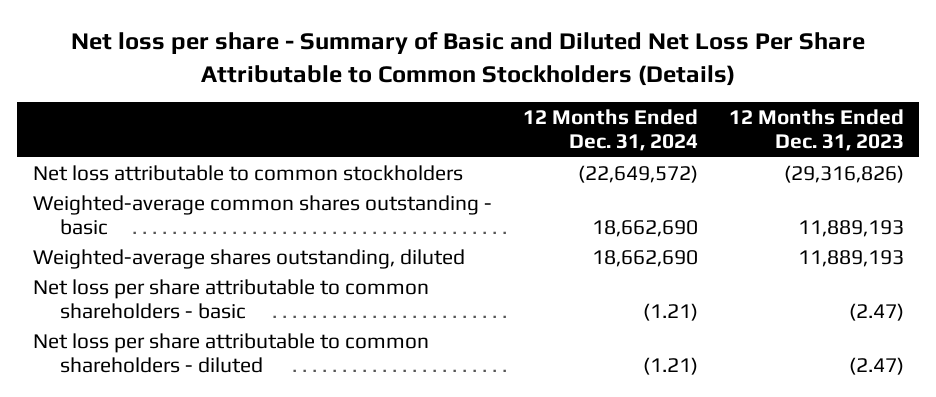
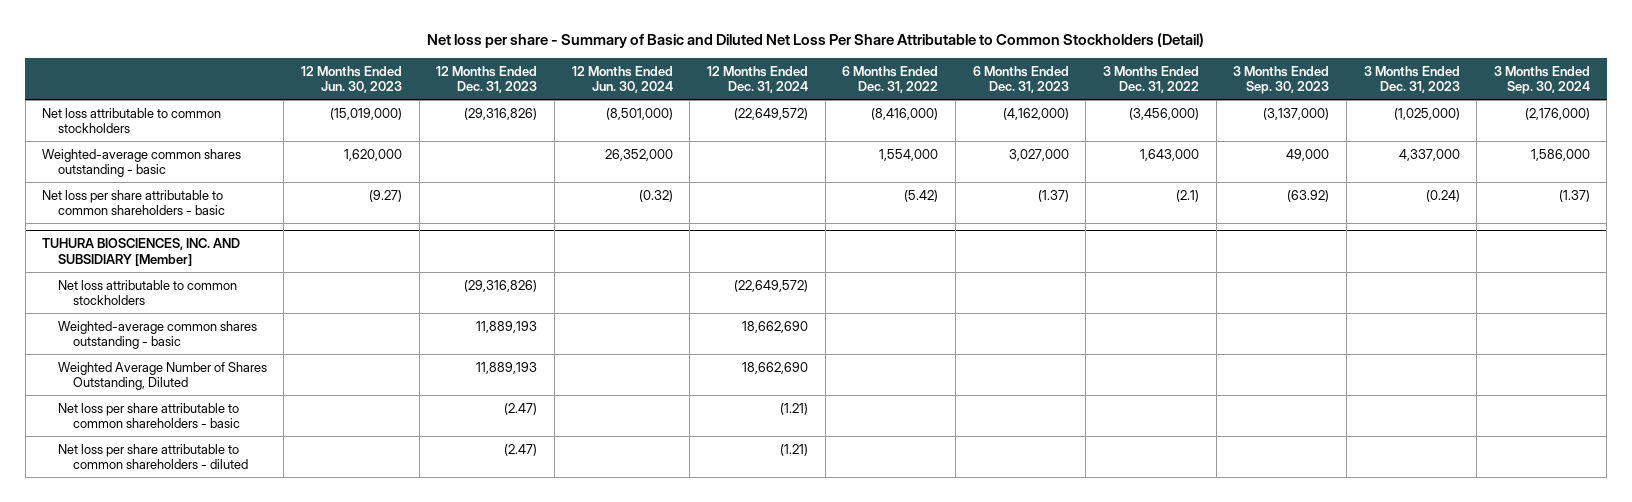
- Net loss per share - Summary of Basic and Diluted Net Loss Per Share Attributable to Common Stockholders (Details)
+ Net loss per share - Summary of Basic and Diluted Net Loss Per Share Attributable to Common Stockholders (Detail)
- | 12 Months Ended Dec. 31, 2024 | 12 Months Ended Dec. 31, 2023
+ | 12 Months Ended Jun. 30, 2023 | 12 Months Ended Dec. 31, 2023 | 12 Months Ended Jun. 30, 2024 | 12 Months Ended Dec. 31, 2024 | 6 Months Ended Dec. 31, 2022 | 6 Months Ended Dec. 31, 2023 | 3 Months Ended Dec. 31, 2022 | 3 Months Ended Sep. 30, 2023 | 3 Months Ended Dec. 31, 2023 | 3 Months Ended Sep. 30, 2024
+ Weighted-average common shares outstanding - basic | 1,620,000 | | 26,352,000 | | 1,554,000 | 3,027,000 | 1,643,000 | 49,000 | 4,337,000 | 1,586,000
+ Net loss per share attributable to common shareholders - basic | (9.27) | | (0.32) | | (5.42) | (1.37) | (2.1) | (63.92) | (0.24) | (1.37)
+ TUHURA BIOSCIENCES, INC. AND SUBSIDIARY [Member]
+ Net loss attributable to common stockholders | | (29,316,826) | | (22,649,572) | | | | | |
- Weighted-average shares outstanding, diluted | 18,662,690 | 11,889,193
+ Weighted Average Number of Shares Outstanding, Diluted | | 11,889,193 | | 18,662,690 | | | | | |

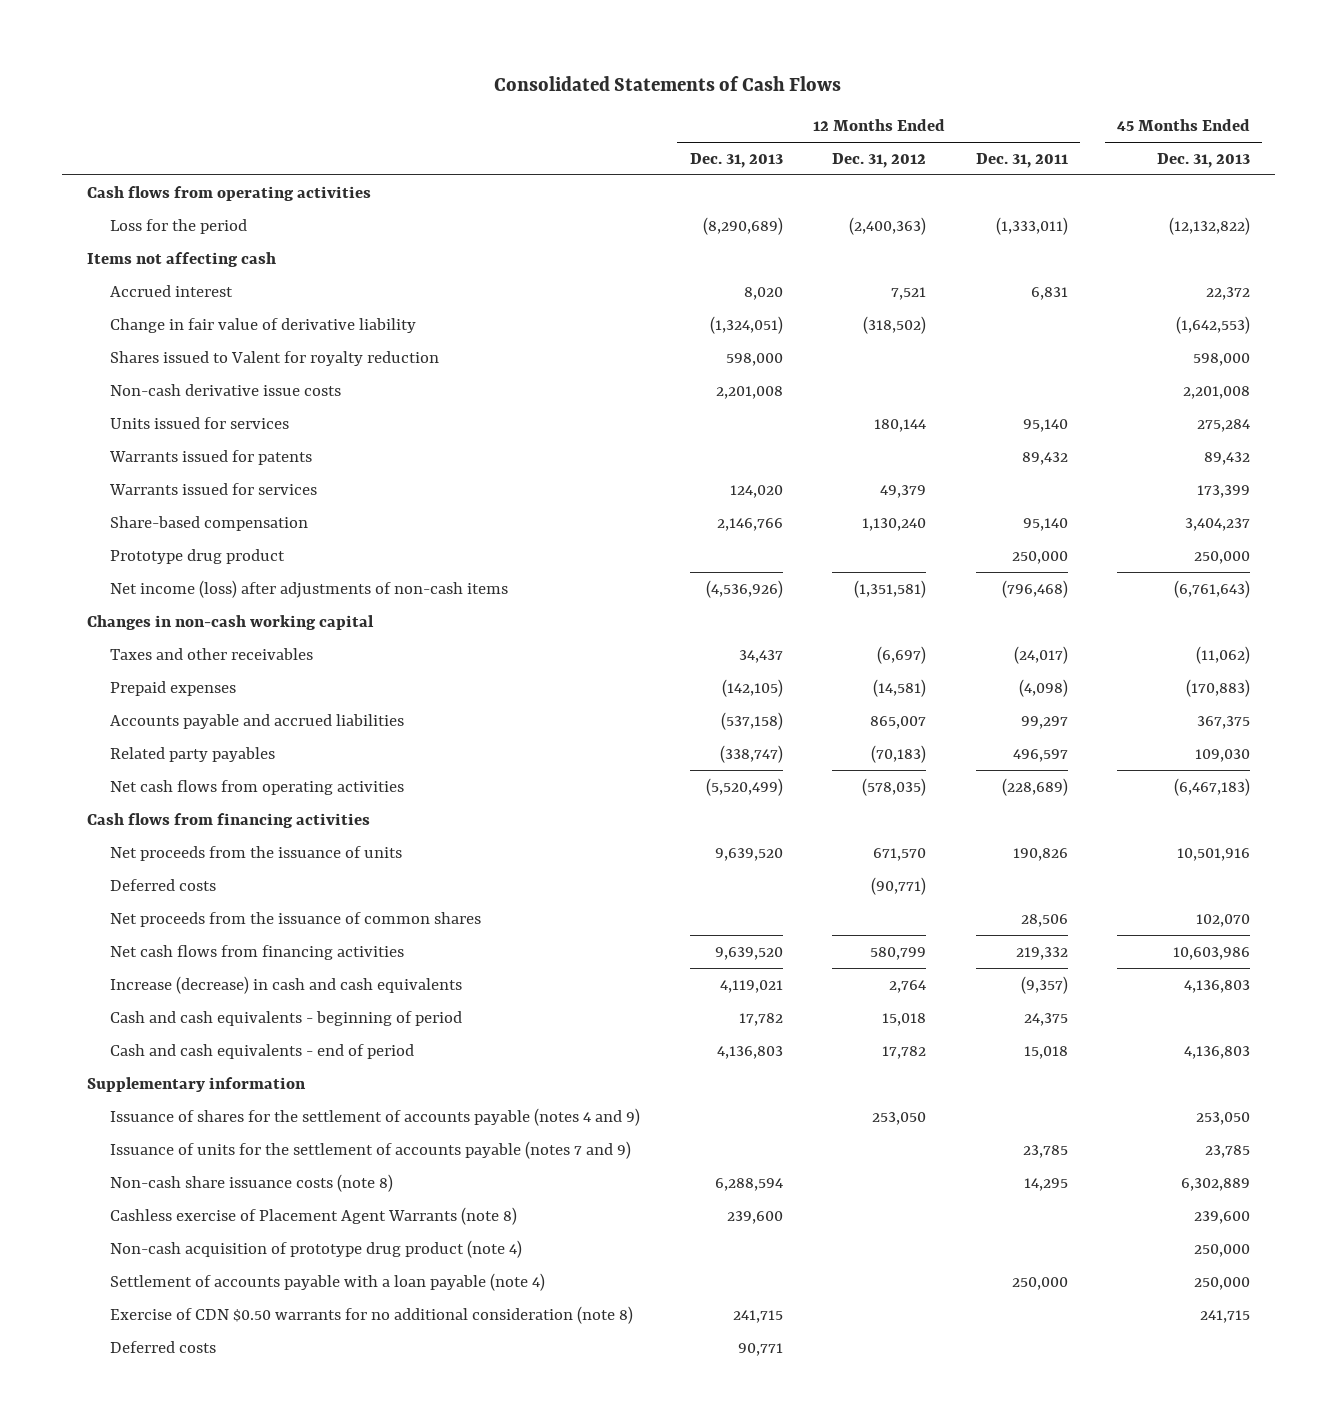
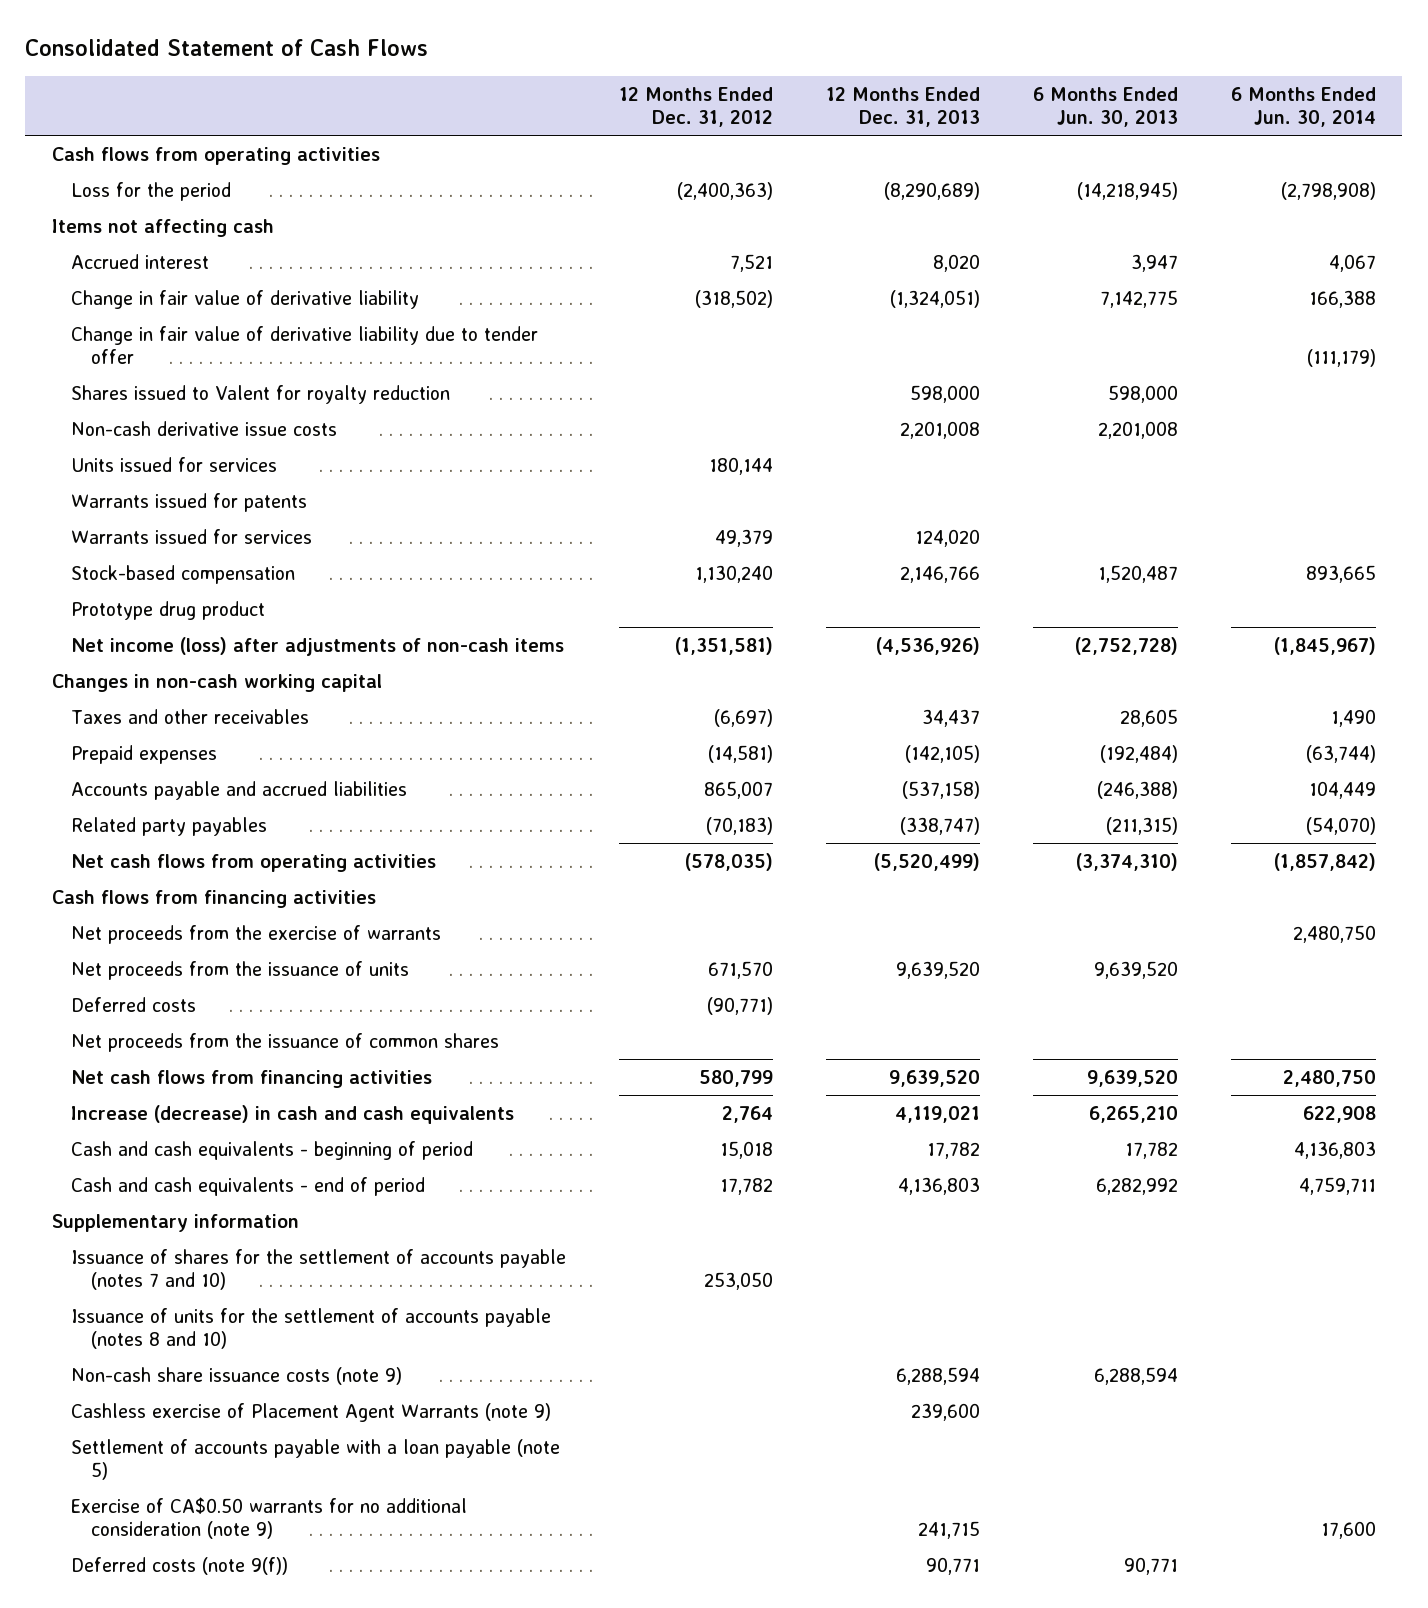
- Consolidated Statements of Cash Flows
+ Consolidated Statement of Cash Flows
- | 12 Months Ended Dec. 31, 2013 | 12 Months Ended Dec. 31, 2012 | 12 Months Ended Dec. 31, 2011 | 45 Months Ended Dec. 31, 2013
+ | 12 Months Ended Dec. 31, 2012 | 12 Months Ended Dec. 31, 2013 | 6 Months Ended Jun. 30, 2013 | 6 Months Ended Jun. 30, 2014
+ Change in fair value of derivative liability due to tender offer | | | | (111,179)
- Share-based compensation | 2,146,766 | 1,130,240 | 95,140 | 3,404,237
+ Stock-based compensation | 1,130,240 | 2,146,766 | 1,520,487 | 893,665
+ Net proceeds from the exercise of warrants | | | | 2,480,750
- Issuance of shares for the settlement of accounts payable (notes 4 and 9) | | 253,050 | | 253,050
- Issuance of units for the settlement of accounts payable (notes 7 and 9) | | | 23,785 | 23,785
- Non-cash share issuance costs (note 8) | 6,288,594 | | 14,295 | 6,302,889
- Cashless exercise of Placement Agent Warrants (note 8) | 239,600 | | | 239,600
- Non-cash acquisition of prototype drug product (note 4) | | | | 250,000
- Settlement of accounts payable with a loan payable (note 4) | | | 250,000 | 250,000
- Exercise of CDN $0.50 warrants for no additional consideration (note 8) | 241,715 | | | 241,715
- Deferred costs | 90,771 | | |
+ Issuance of shares for the settlement of accounts payable (notes 7 and 10) | 253,050 | | |
+ Issuance of units for the settlement of accounts payable (notes 8 and 10)
+ Non-cash share issuance costs (note 9) | | 6,288,594 | 6,288,594 |
+ Cashless exercise of Placement Agent Warrants (note 9) | | 239,600 | |
+ Settlement of accounts payable with a loan payable (note 5)
+ Exercise of CA$0.50 warrants for no additional consideration (note 9) | | 241,715 | | 17,600
+ Deferred costs (note 9(f)) | | 90,771 | 90,771 |

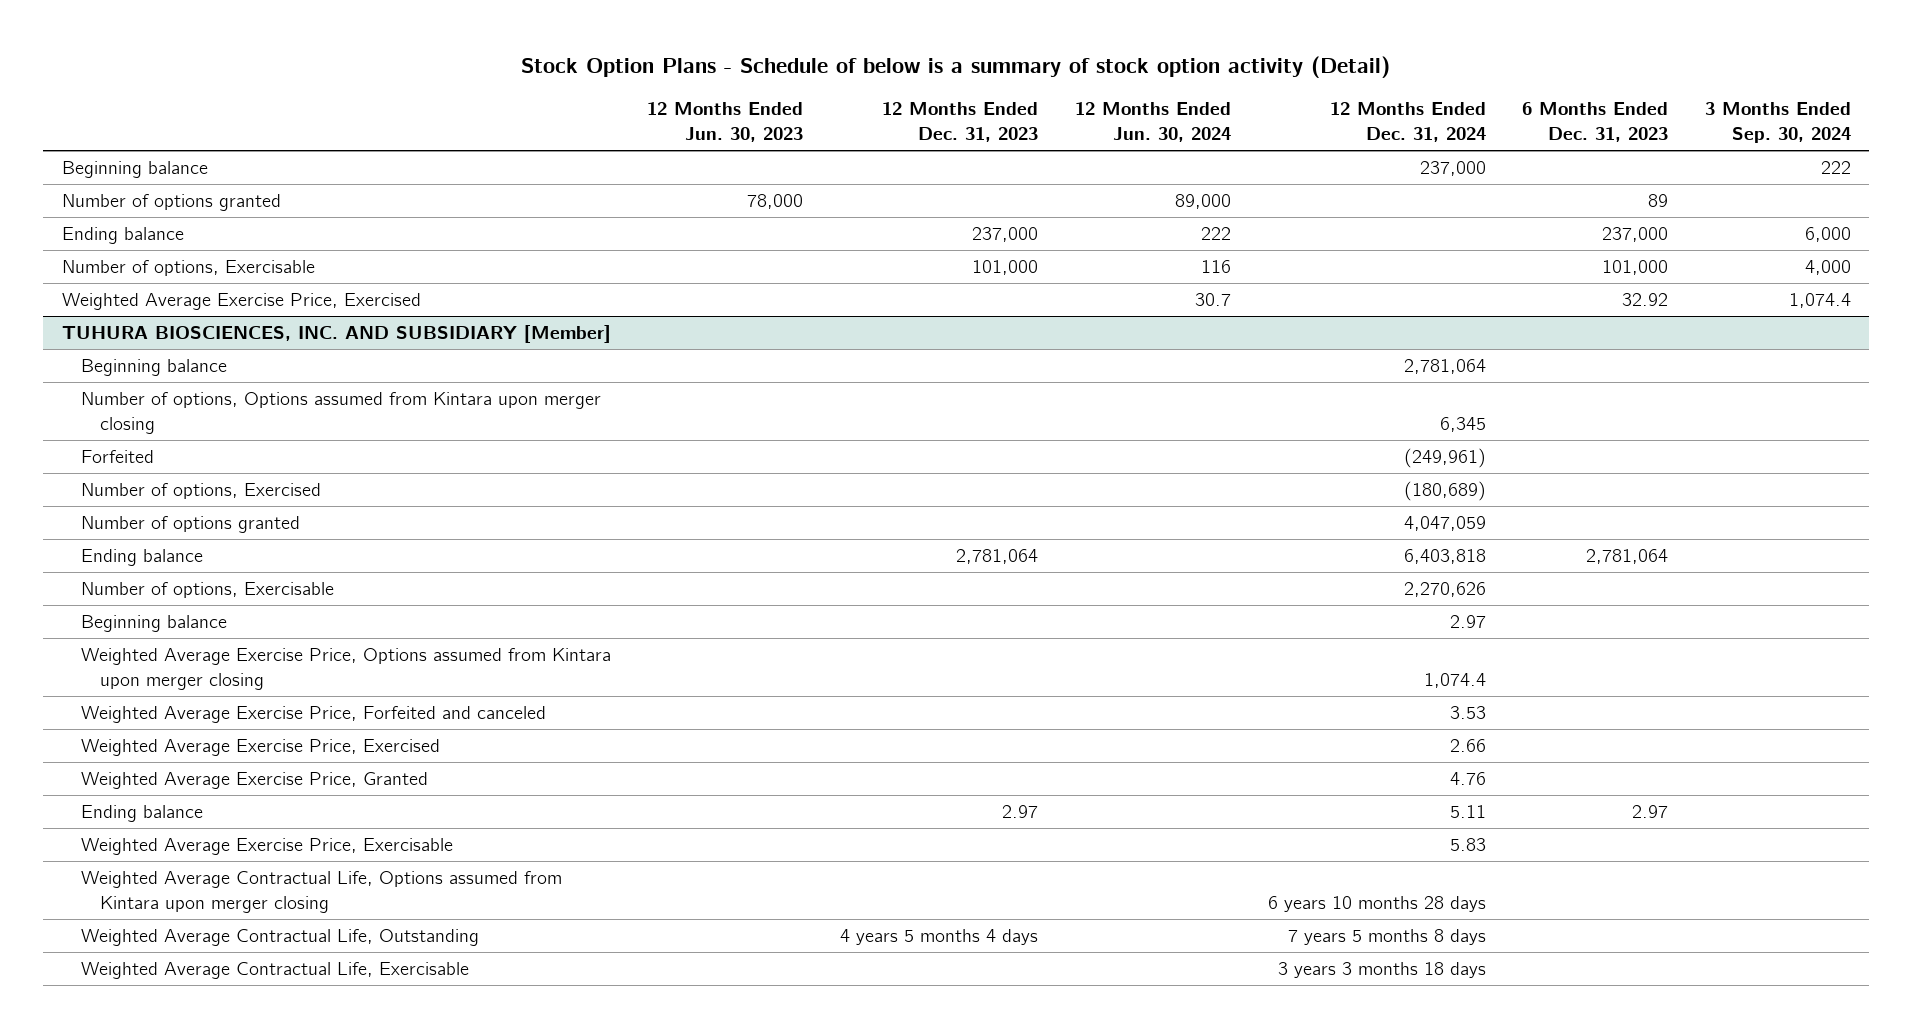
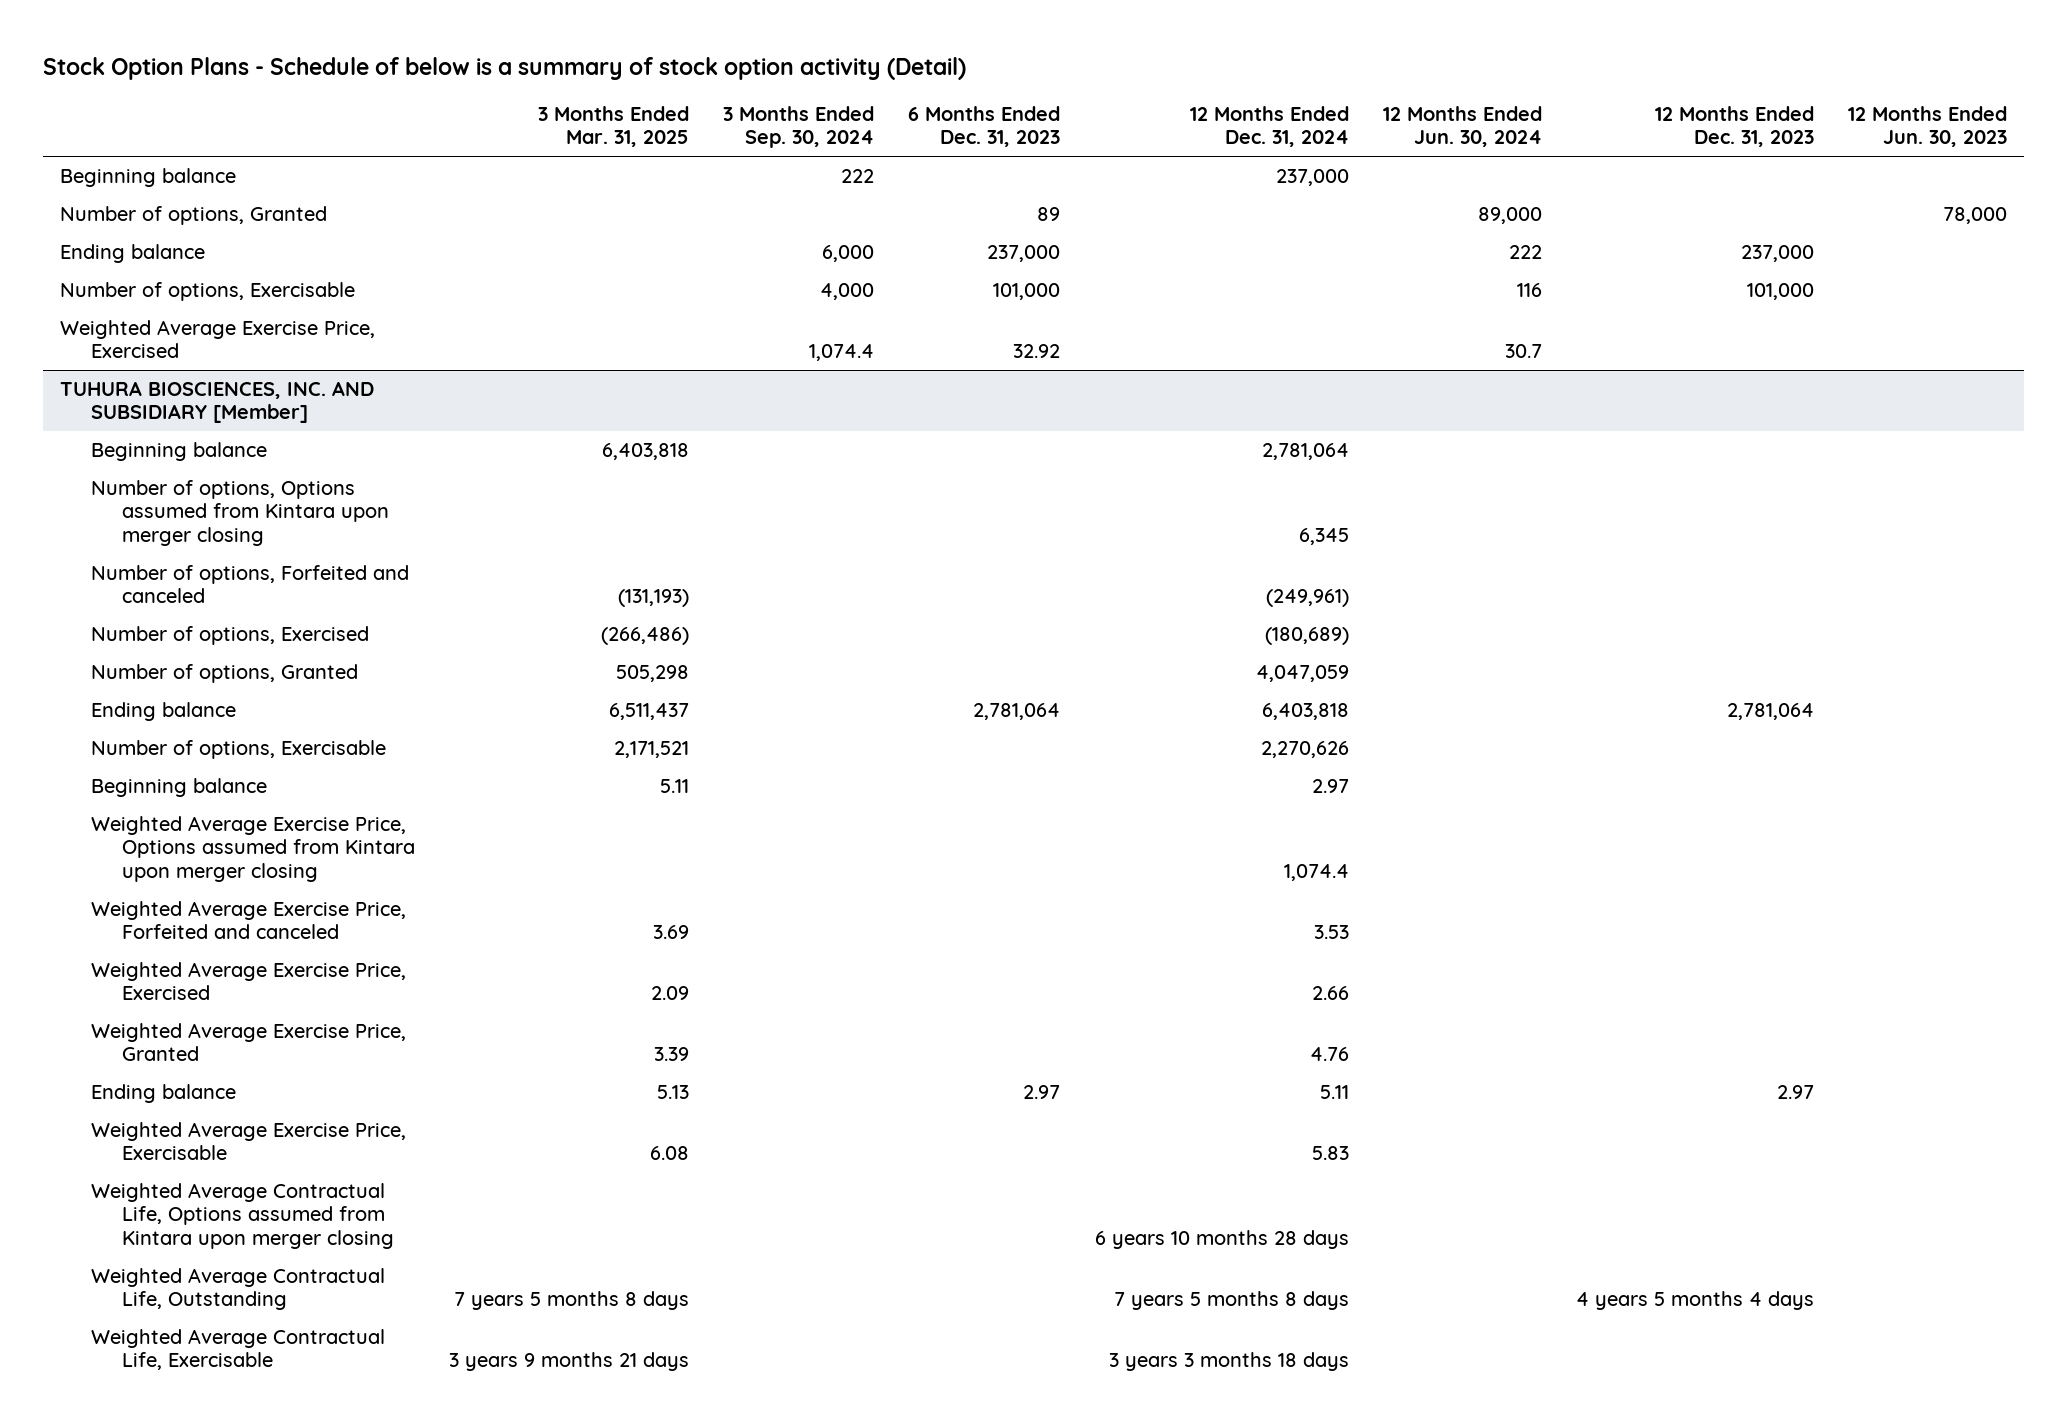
- | 12 Months Ended Jun. 30, 2023 | 12 Months Ended Dec. 31, 2023 | 12 Months Ended Jun. 30, 2024 | 12 Months Ended Dec. 31, 2024 | 6 Months Ended Dec. 31, 2023 | 3 Months Ended Sep. 30, 2024
+ | 3 Months Ended Mar. 31, 2025 | 3 Months Ended Sep. 30, 2024 | 6 Months Ended Dec. 31, 2023 | 12 Months Ended Dec. 31, 2024 | 12 Months Ended Jun. 30, 2024 | 12 Months Ended Dec. 31, 2023 | 12 Months Ended Jun. 30, 2023
- Number of options granted | 78,000 | | 89,000 | | 89 |
+ Number of options, Granted | | | 89 | | 89,000 | | 78,000
@ TUHURA BIOSCIENCES, INC. AND SUBSIDIARY [Member]
- Forfeited | | | | (249,961) | |
+ Number of options, Forfeited and canceled | (131,193) | | | (249,961) | | |
- Number of options granted | | | | 4,047,059 | |
+ Number of options, Granted | 505,298 | | | 4,047,059 | | |

